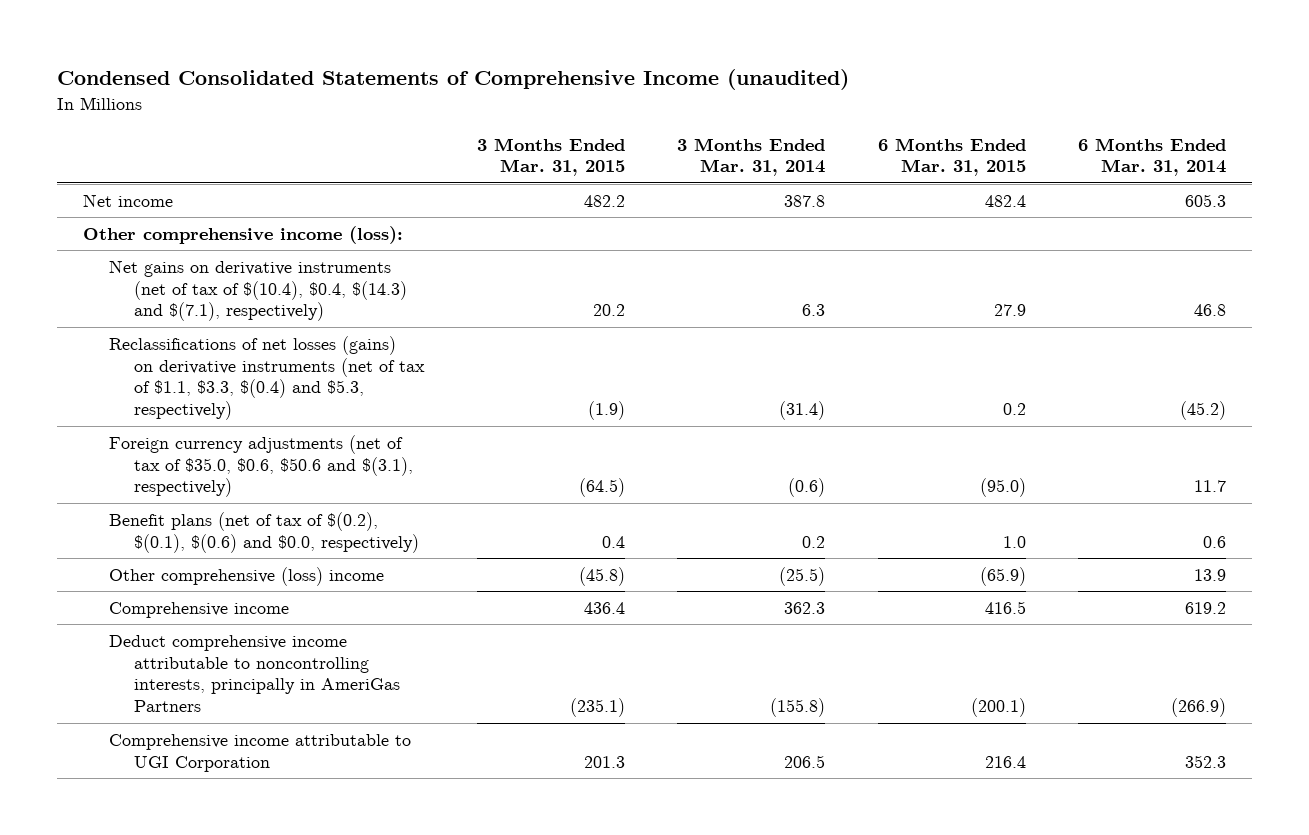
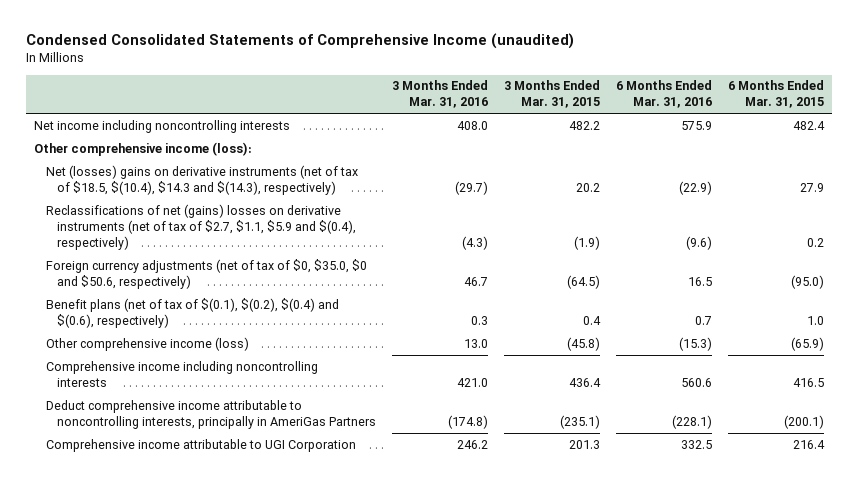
- | 3 Months Ended Mar. 31, 2015 | 3 Months Ended Mar. 31, 2014 | 6 Months Ended Mar. 31, 2015 | 6 Months Ended Mar. 31, 2014
+ | 3 Months Ended Mar. 31, 2016 | 3 Months Ended Mar. 31, 2015 | 6 Months Ended Mar. 31, 2016 | 6 Months Ended Mar. 31, 2015
- Net income | 482.2 | 387.8 | 482.4 | 605.3
+ Net income including noncontrolling interests | 408.0 | 482.2 | 575.9 | 482.4
- Net gains on derivative instruments (net of tax of $(10.4), $0.4, $(14.3) and $(7.1), respectively) | 20.2 | 6.3 | 27.9 | 46.8
- Reclassifications of net losses (gains) on derivative instruments (net of tax of $1.1, $3.3, $(0.4) and $5.3, respectively) | (1.9) | (31.4) | 0.2 | (45.2)
- Foreign currency adjustments (net of tax of $35.0, $0.6, $50.6 and $(3.1), respectively) | (64.5) | (0.6) | (95.0) | 11.7
- Benefit plans (net of tax of $(0.2), $(0.1), $(0.6) and $0.0, respectively) | 0.4 | 0.2 | 1.0 | 0.6
- Other comprehensive (loss) income | (45.8) | (25.5) | (65.9) | 13.9
- Comprehensive income | 436.4 | 362.3 | 416.5 | 619.2
+ Net (losses) gains on derivative instruments (net of tax of $18.5, $(10.4), $14.3 and $(14.3), respectively) | (29.7) | 20.2 | (22.9) | 27.9
+ Reclassifications of net (gains) losses on derivative instruments (net of tax of $2.7, $1.1, $5.9 and $(0.4), respectively) | (4.3) | (1.9) | (9.6) | 0.2
+ Foreign currency adjustments (net of tax of $0, $35.0, $0 and $50.6, respectively) | 46.7 | (64.5) | 16.5 | (95.0)
+ Benefit plans (net of tax of $(0.1), $(0.2), $(0.4) and $(0.6), respectively) | 0.3 | 0.4 | 0.7 | 1.0
+ Other comprehensive income (loss) | 13.0 | (45.8) | (15.3) | (65.9)
+ Comprehensive income including noncontrolling interests | 421.0 | 436.4 | 560.6 | 416.5

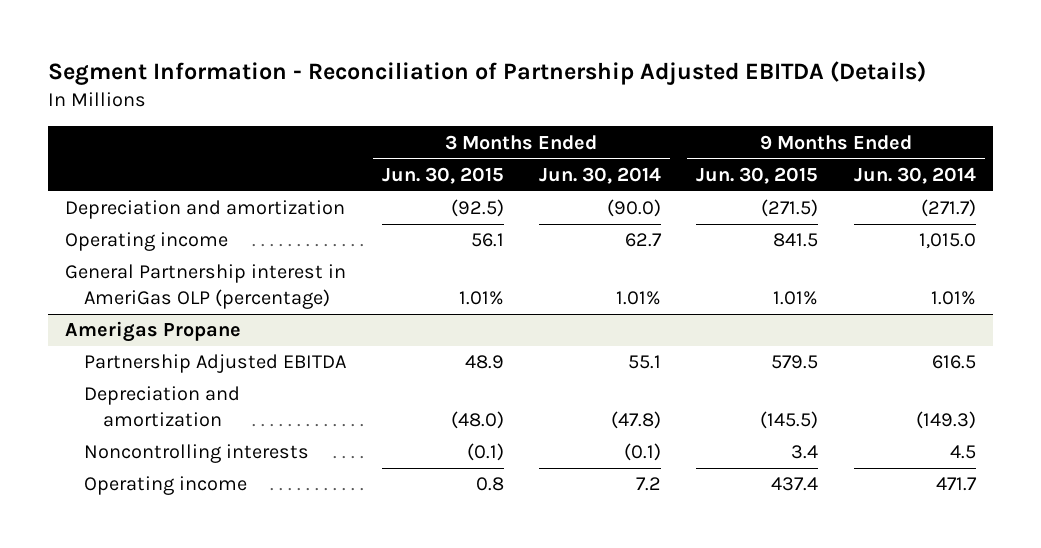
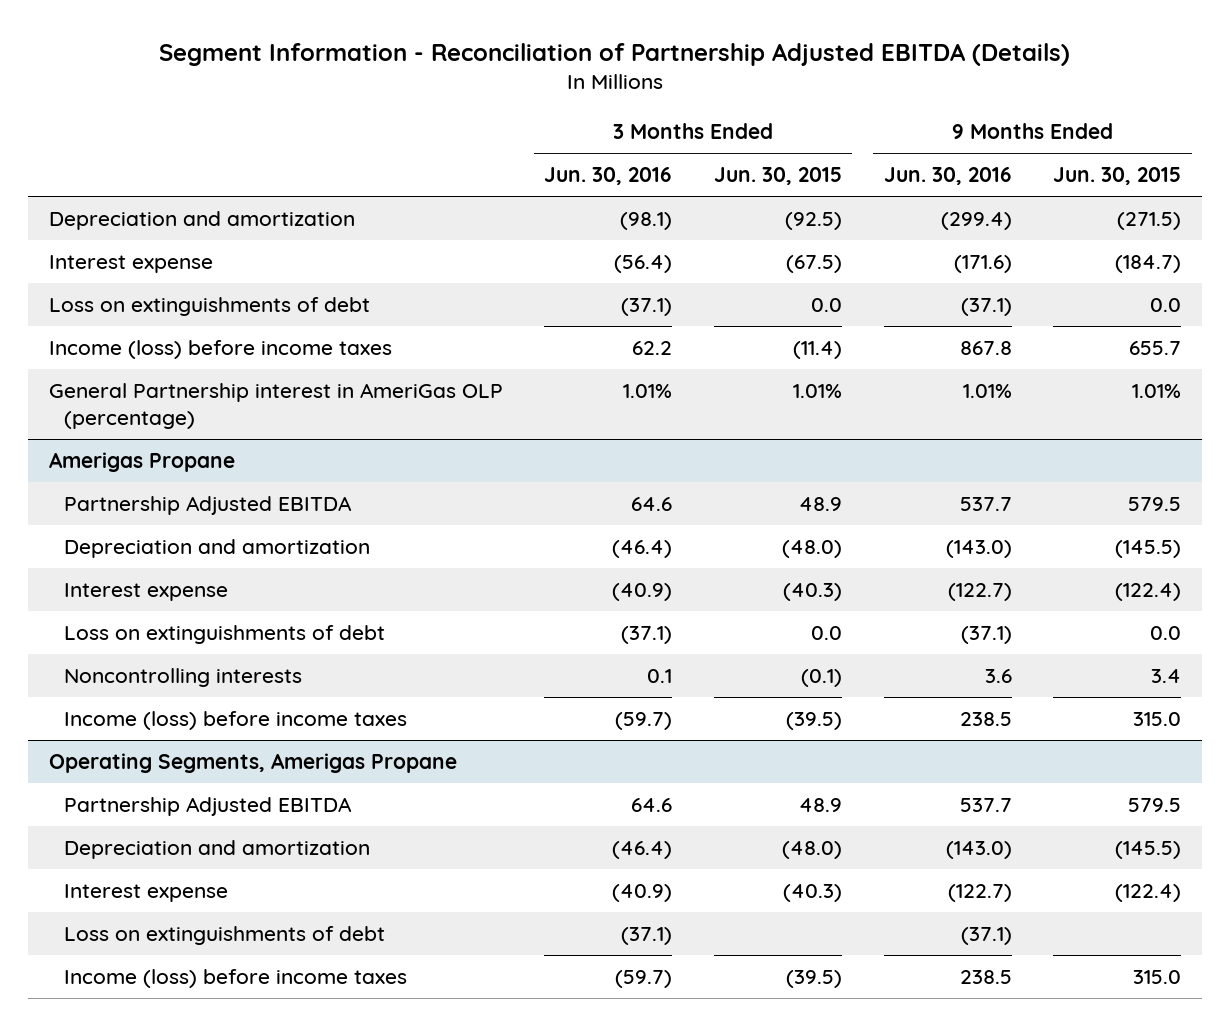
- | 3 Months Ended Jun. 30, 2015 | 3 Months Ended Jun. 30, 2014 | 9 Months Ended Jun. 30, 2015 | 9 Months Ended Jun. 30, 2014
+ | 3 Months Ended Jun. 30, 2016 | 3 Months Ended Jun. 30, 2015 | 9 Months Ended Jun. 30, 2016 | 9 Months Ended Jun. 30, 2015
- Operating income | 56.1 | 62.7 | 841.5 | 1,015.0
+ Interest expense | (56.4) | (67.5) | (171.6) | (184.7)
+ Loss on extinguishments of debt | (37.1) | 0.0 | (37.1) | 0.0
+ Income (loss) before income taxes | 62.2 | (11.4) | 867.8 | 655.7
@ Amerigas Propane
+ Interest expense | (40.9) | (40.3) | (122.7) | (122.4)
+ Loss on extinguishments of debt | (37.1) | 0.0 | (37.1) | 0.0
- Operating income | 0.8 | 7.2 | 437.4 | 471.7
+ Income (loss) before income taxes | (59.7) | (39.5) | 238.5 | 315.0
+ Operating Segments, Amerigas Propane
+ Partnership Adjusted EBITDA | 64.6 | 48.9 | 537.7 | 579.5
+ Depreciation and amortization | (46.4) | (48.0) | (143.0) | (145.5)
+ Interest expense | (40.9) | (40.3) | (122.7) | (122.4)
+ Loss on extinguishments of debt | (37.1) | | (37.1) |
+ Income (loss) before income taxes | (59.7) | (39.5) | 238.5 | 315.0

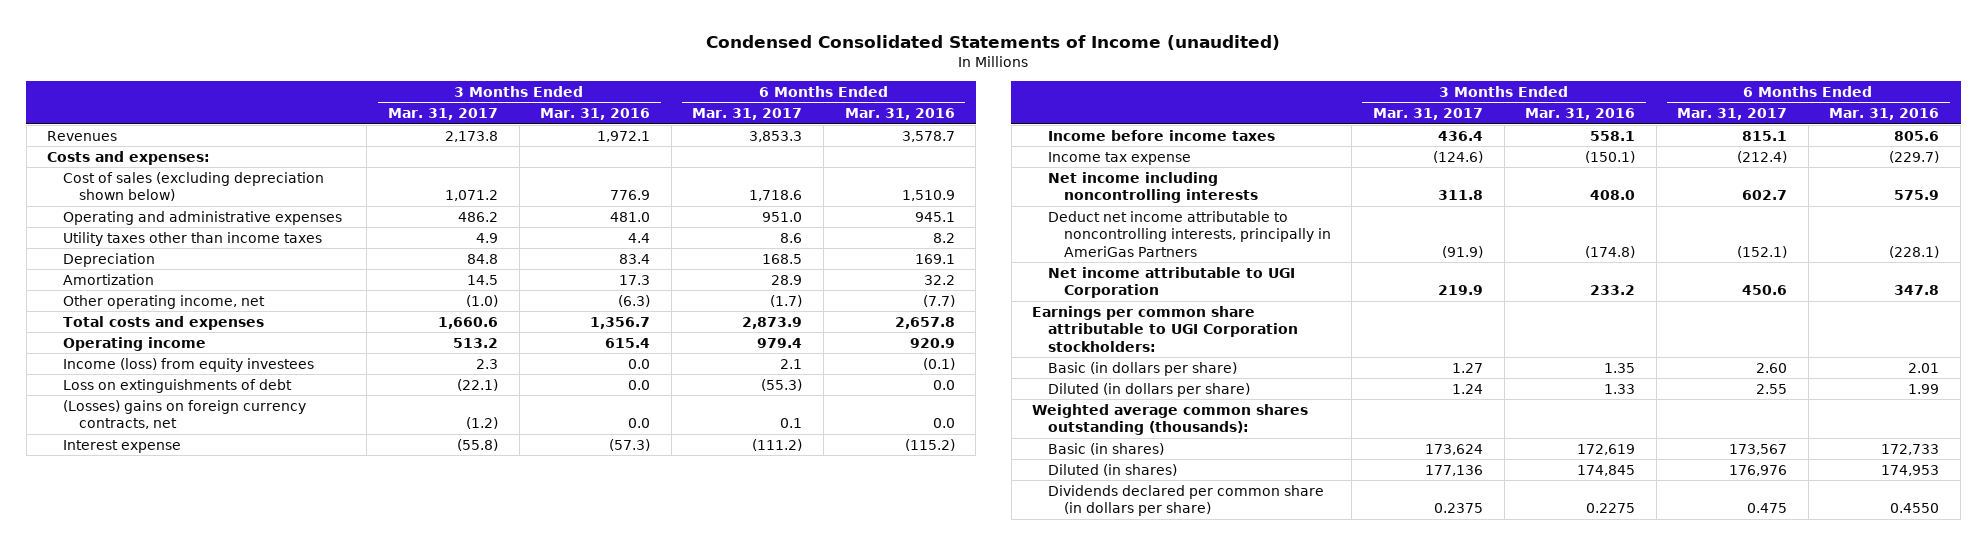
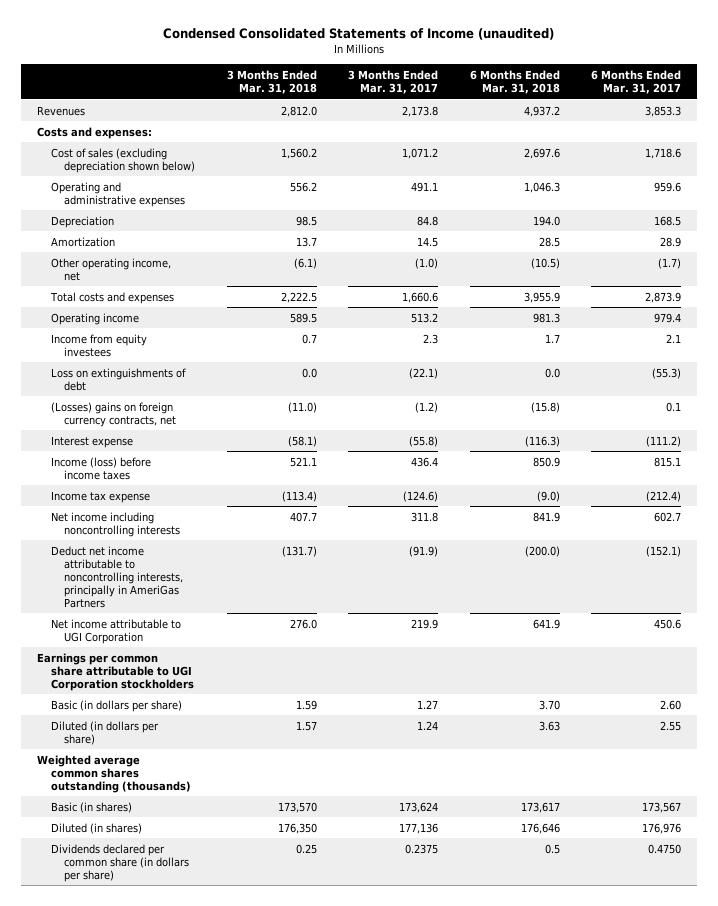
- | 3 Months Ended Mar. 31, 2017 | 3 Months Ended Mar. 31, 2016 | 6 Months Ended Mar. 31, 2017 | 6 Months Ended Mar. 31, 2016
+ | 3 Months Ended Mar. 31, 2018 | 3 Months Ended Mar. 31, 2017 | 6 Months Ended Mar. 31, 2018 | 6 Months Ended Mar. 31, 2017
- Operating and administrative expenses | 486.2 | 481.0 | 951.0 | 945.1
- Utility taxes other than income taxes | 4.9 | 4.4 | 8.6 | 8.2
+ Operating and administrative expenses | 556.2 | 491.1 | 1,046.3 | 959.6
- Income (loss) from equity investees | 2.3 | 0.0 | 2.1 | (0.1)
+ Income from equity investees | 0.7 | 2.3 | 1.7 | 2.1
- Income before income taxes | 436.4 | 558.1 | 815.1 | 805.6
+ Income (loss) before income taxes | 521.1 | 436.4 | 850.9 | 815.1
- Earnings per common share attributable to UGI Corporation stockholders:
+ Earnings per common share attributable to UGI Corporation stockholders
- Weighted average common shares outstanding (thousands):
+ Weighted average common shares outstanding (thousands)
- Dividends declared per common share (in dollars per share) | 0.2375 | 0.2275 | 0.475 | 0.4550
+ Dividends declared per common share (in dollars per share) | 0.25 | 0.2375 | 0.5 | 0.4750

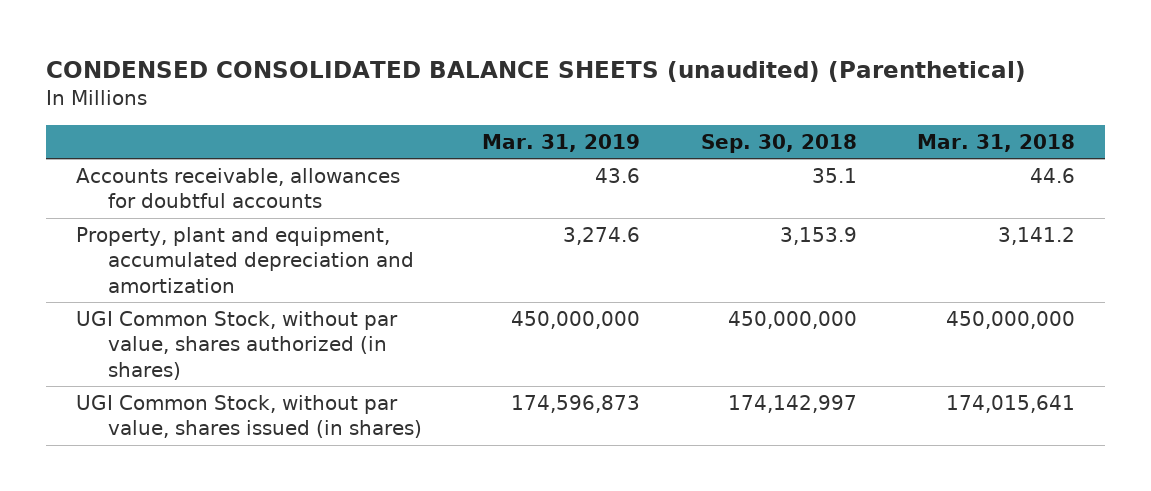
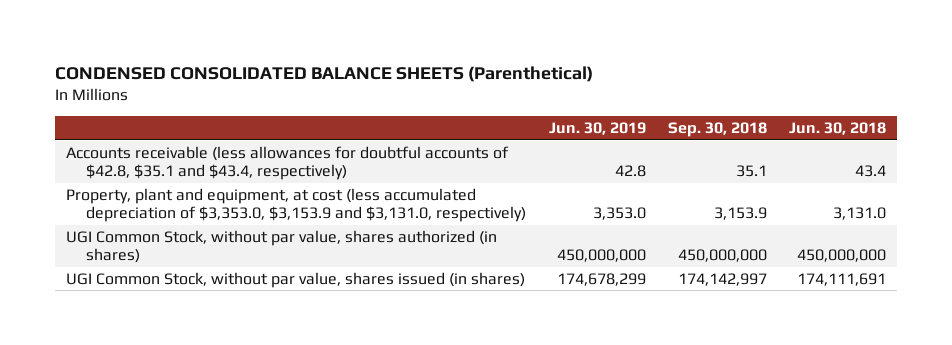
- CONDENSED CONSOLIDATED BALANCE SHEETS (unaudited) (Parenthetical)
+ CONDENSED CONSOLIDATED BALANCE SHEETS (Parenthetical)
- | Mar. 31, 2019 | Sep. 30, 2018 | Mar. 31, 2018
+ | Jun. 30, 2019 | Sep. 30, 2018 | Jun. 30, 2018
- Accounts receivable, allowances for doubtful accounts | 43.6 | 35.1 | 44.6
- Property, plant and equipment, accumulated depreciation and amortization | 3,274.6 | 3,153.9 | 3,141.2
+ Accounts receivable (less allowances for doubtful accounts of $42.8, $35.1 and $43.4, respectively) | 42.8 | 35.1 | 43.4
+ Property, plant and equipment, at cost (less accumulated depreciation of $3,353.0, $3,153.9 and $3,131.0, respectively) | 3,353.0 | 3,153.9 | 3,131.0

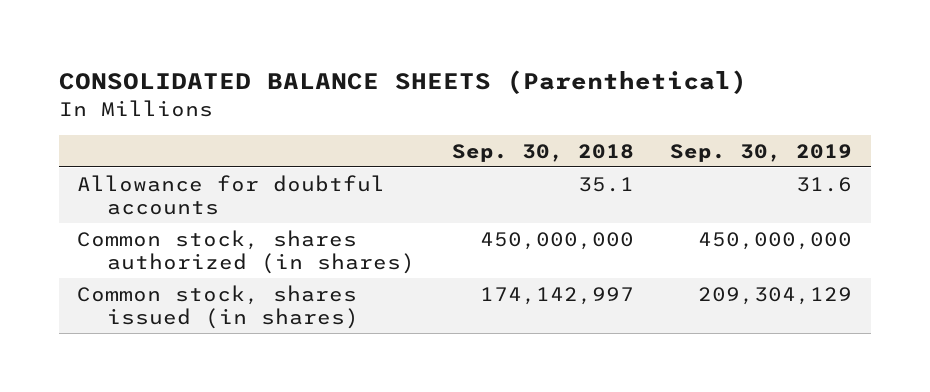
- CONDENSED CONSOLIDATED BALANCE SHEETS (Parenthetical)
+ CONSOLIDATED BALANCE SHEETS (Parenthetical)
- | Jun. 30, 2019 | Sep. 30, 2018 | Jun. 30, 2018
+ | Sep. 30, 2018 | Sep. 30, 2019
- Accounts receivable (less allowances for doubtful accounts of $42.8, $35.1 and $43.4, respectively) | 42.8 | 35.1 | 43.4
- Property, plant and equipment, at cost (less accumulated depreciation of $3,353.0, $3,153.9 and $3,131.0, respectively) | 3,353.0 | 3,153.9 | 3,131.0
- UGI Common Stock, without par value, shares authorized (in shares) | 450,000,000 | 450,000,000 | 450,000,000
- UGI Common Stock, without par value, shares issued (in shares) | 174,678,299 | 174,142,997 | 174,111,691
+ Allowance for doubtful accounts | 35.1 | 31.6
+ Common stock, shares authorized (in shares) | 450,000,000 | 450,000,000
+ Common stock, shares issued (in shares) | 174,142,997 | 209,304,129

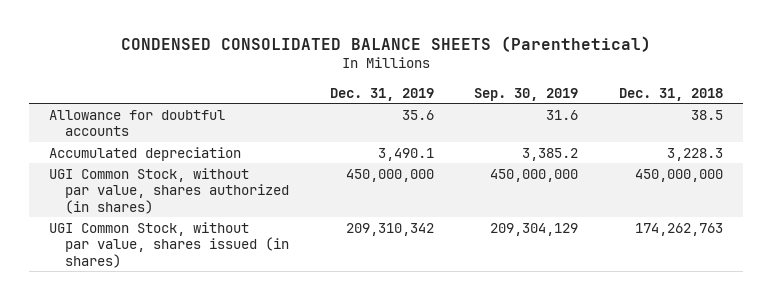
- CONSOLIDATED BALANCE SHEETS (Parenthetical)
+ CONDENSED CONSOLIDATED BALANCE SHEETS (Parenthetical)
- | Sep. 30, 2018 | Sep. 30, 2019
+ | Dec. 31, 2019 | Sep. 30, 2019 | Dec. 31, 2018
- Common stock, shares authorized (in shares) | 450,000,000 | 450,000,000
- Common stock, shares issued (in shares) | 174,142,997 | 209,304,129
+ Accumulated depreciation | 3,490.1 | 3,385.2 | 3,228.3
+ UGI Common Stock, without par value, shares authorized (in shares) | 450,000,000 | 450,000,000 | 450,000,000
+ UGI Common Stock, without par value, shares issued (in shares) | 209,310,342 | 209,304,129 | 174,262,763

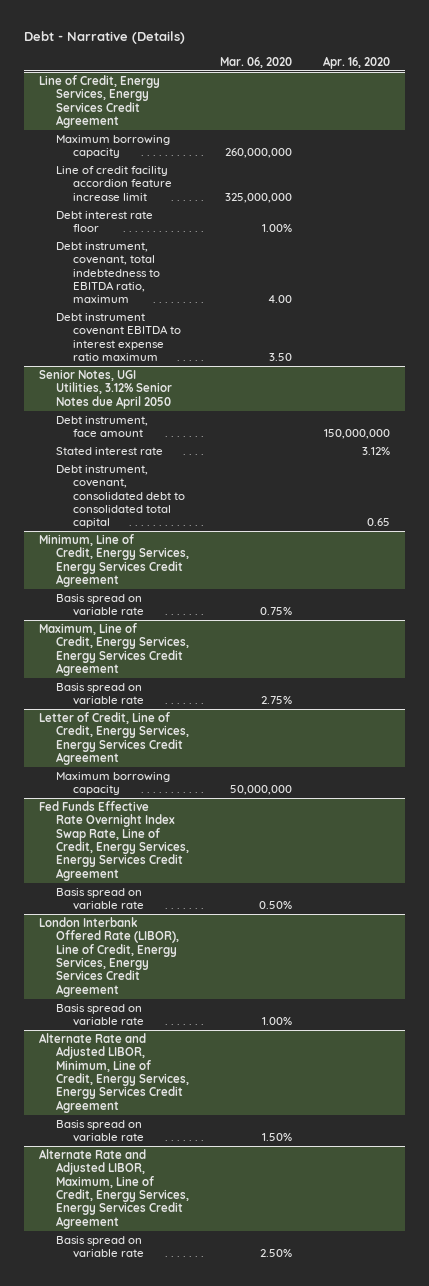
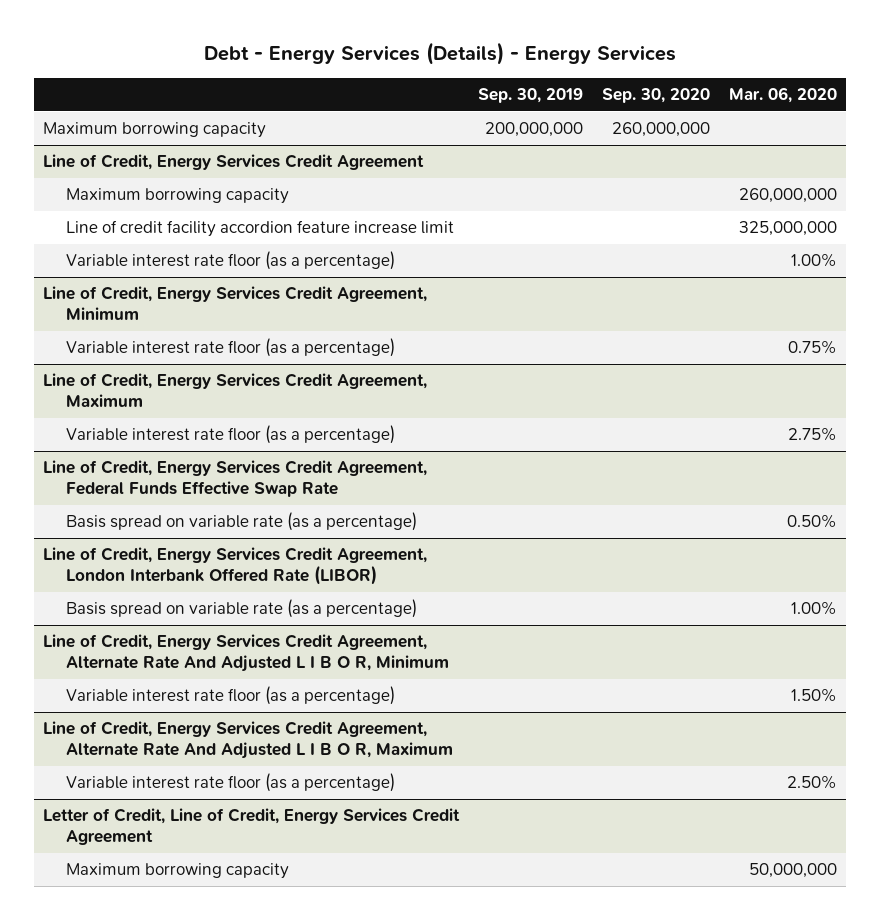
- Debt - Narrative (Details)
+ Debt - Energy Services (Details) - Energy Services
- | Mar. 06, 2020 | Apr. 16, 2020
+ | Sep. 30, 2019 | Sep. 30, 2020 | Mar. 06, 2020
- Line of Credit, Energy Services, Energy Services Credit Agreement
+ Maximum borrowing capacity | 200,000,000 | 260,000,000 |
+ Line of Credit, Energy Services Credit Agreement
- Debt interest rate floor | 1.00% |
- Debt instrument, covenant, total indebtedness to EBITDA ratio, maximum | 4.00 |
- Debt instrument covenant EBITDA to interest expense ratio maximum | 3.50 |
- Senior Notes, UGI Utilities, 3.12% Senior Notes due April 2050
- Debt instrument, face amount | | 150,000,000
- Stated interest rate | | 3.12%
- Debt instrument, covenant, consolidated debt to consolidated total capital | | 0.65
- Minimum, Line of Credit, Energy Services, Energy Services Credit Agreement
- Basis spread on variable rate | 0.75% |
- Maximum, Line of Credit, Energy Services, Energy Services Credit Agreement
- Basis spread on variable rate | 2.75% |
- Letter of Credit, Line of Credit, Energy Services, Energy Services Credit Agreement
+ Variable interest rate floor (as a percentage) | | | 1.00%
+ Line of Credit, Energy Services Credit Agreement, Minimum
+ Variable interest rate floor (as a percentage) | | | 0.75%
+ Line of Credit, Energy Services Credit Agreement, Maximum
+ Variable interest rate floor (as a percentage) | | | 2.75%
+ Line of Credit, Energy Services Credit Agreement, Federal Funds Effective Swap Rate
+ Basis spread on variable rate (as a percentage) | | | 0.50%
+ Line of Credit, Energy Services Credit Agreement, London Interbank Offered Rate (LIBOR)
+ Basis spread on variable rate (as a percentage) | | | 1.00%
+ Line of Credit, Energy Services Credit Agreement, Alternate Rate And Adjusted L I B O R, Minimum
+ Variable interest rate floor (as a percentage) | | | 1.50%
+ Line of Credit, Energy Services Credit Agreement, Alternate Rate And Adjusted L I B O R, Maximum
+ Variable interest rate floor (as a percentage) | | | 2.50%
+ Letter of Credit, Line of Credit, Energy Services Credit Agreement
- Fed Funds Effective Rate Overnight Index Swap Rate, Line of Credit, Energy Services, Energy Services Credit Agreement
- Basis spread on variable rate | 0.50% |
- London Interbank Offered Rate (LIBOR), Line of Credit, Energy Services, Energy Services Credit Agreement
- Basis spread on variable rate | 1.00% |
- Alternate Rate and Adjusted LIBOR, Minimum, Line of Credit, Energy Services, Energy Services Credit Agreement
- Basis spread on variable rate | 1.50% |
- Alternate Rate and Adjusted LIBOR, Maximum, Line of Credit, Energy Services, Energy Services Credit Agreement
- Basis spread on variable rate | 2.50% |

